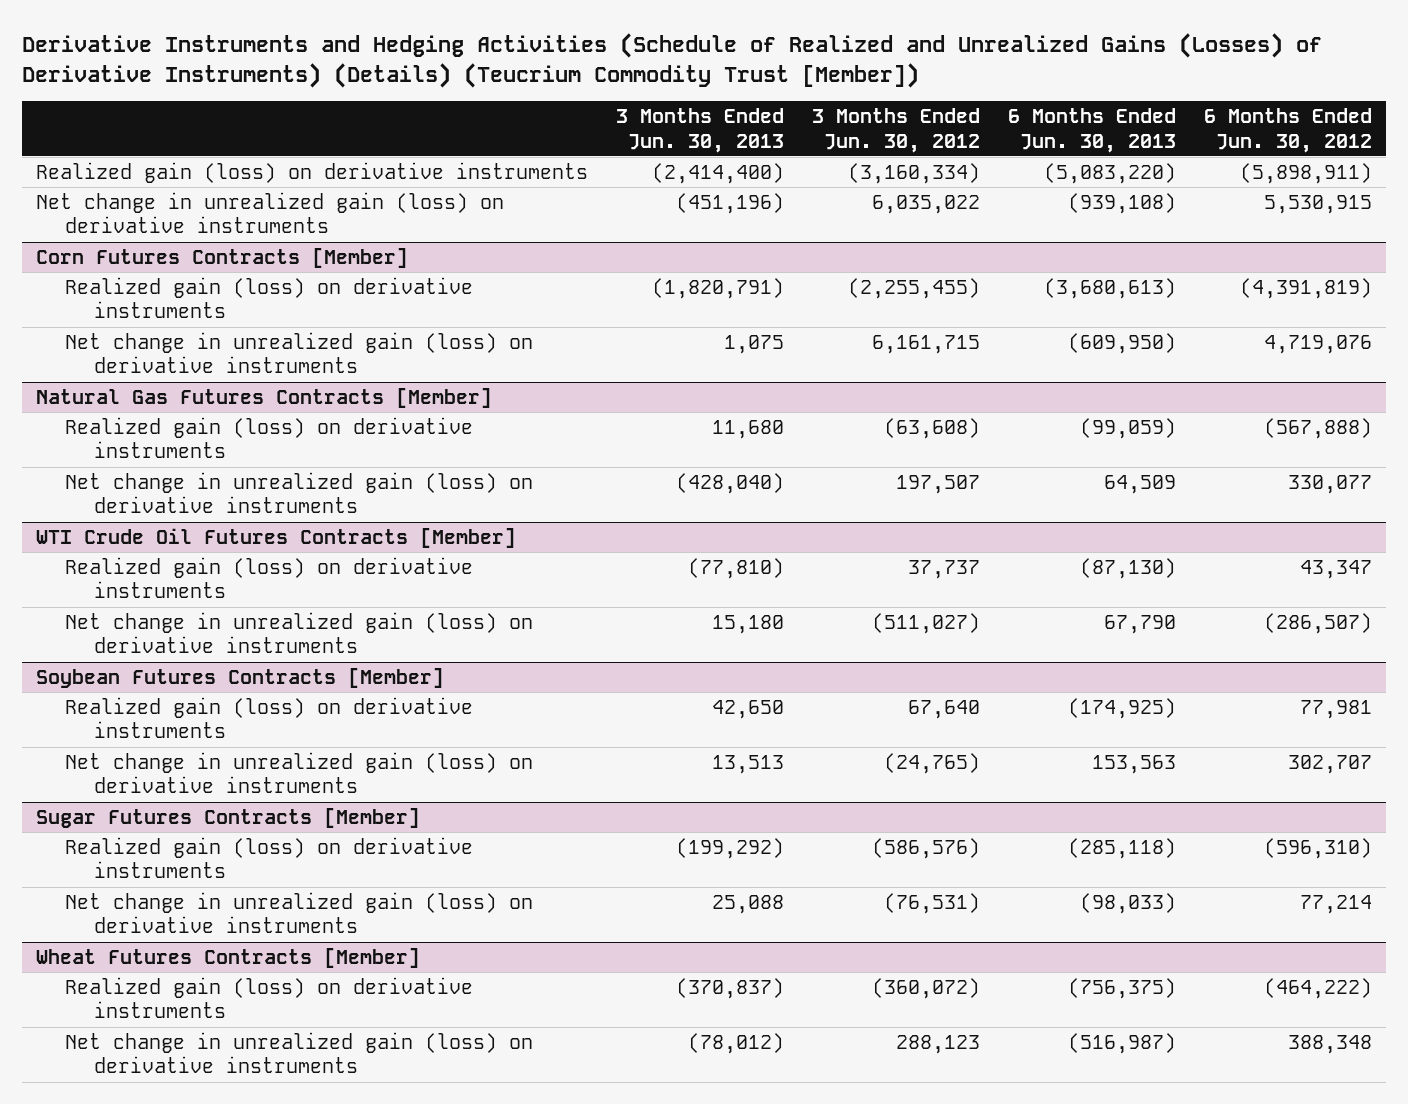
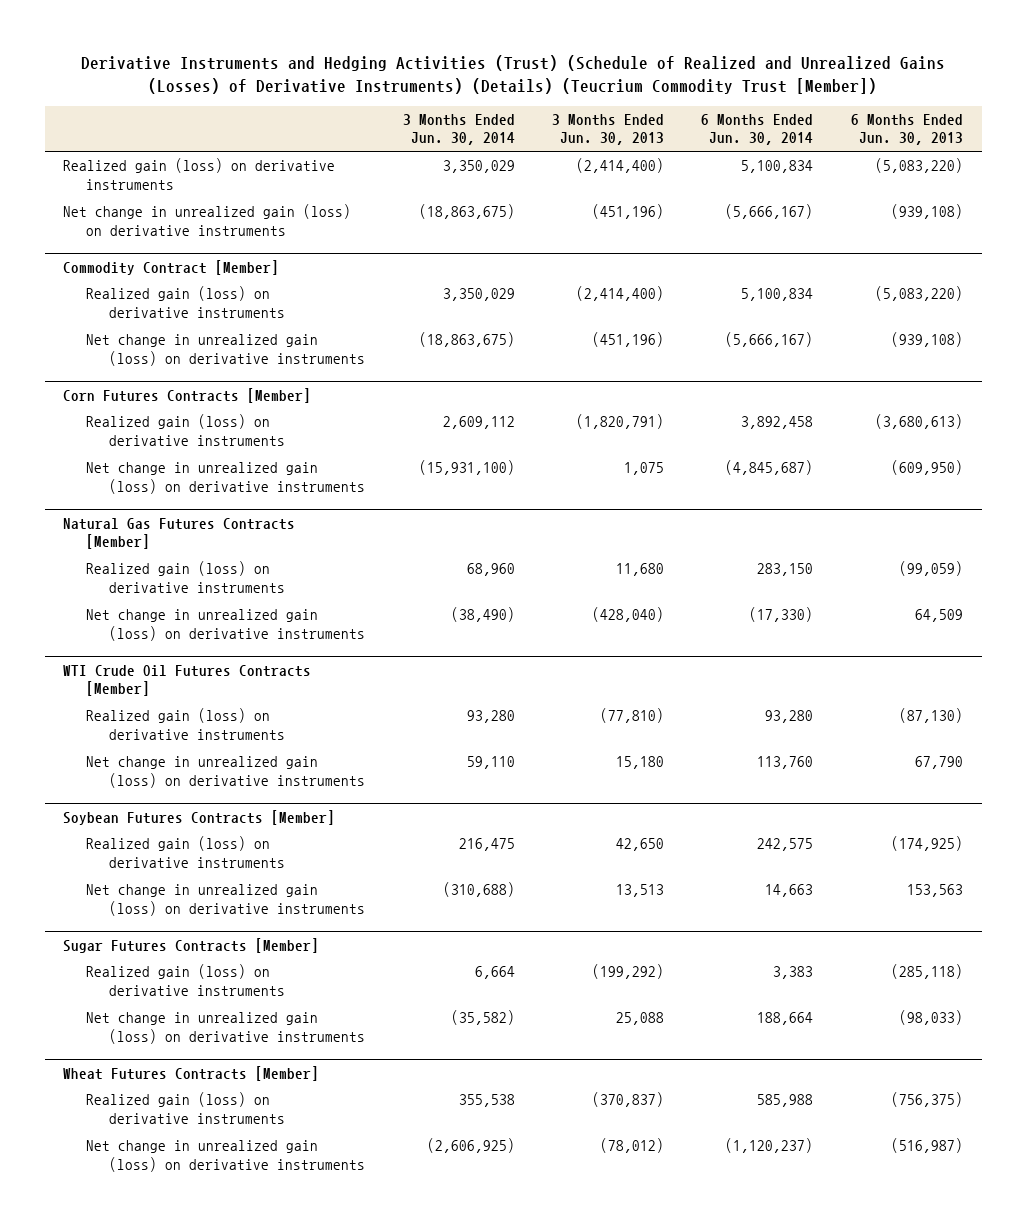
- Derivative Instruments and Hedging Activities (Schedule of Realized and Unrealized Gains (Losses) of Derivative Instruments) (Details) (Teucrium Commodity Trust [Member])
+ Derivative Instruments and Hedging Activities (Trust) (Schedule of Realized and Unrealized Gains (Losses) of Derivative Instruments) (Details) (Teucrium Commodity Trust [Member])
- | 3 Months Ended Jun. 30, 2013 | 3 Months Ended Jun. 30, 2012 | 6 Months Ended Jun. 30, 2013 | 6 Months Ended Jun. 30, 2012
+ | 3 Months Ended Jun. 30, 2014 | 3 Months Ended Jun. 30, 2013 | 6 Months Ended Jun. 30, 2014 | 6 Months Ended Jun. 30, 2013
+ Commodity Contract [Member]
+ Realized gain (loss) on derivative instruments | 3,350,029 | (2,414,400) | 5,100,834 | (5,083,220)
+ Net change in unrealized gain (loss) on derivative instruments | (18,863,675) | (451,196) | (5,666,167) | (939,108)

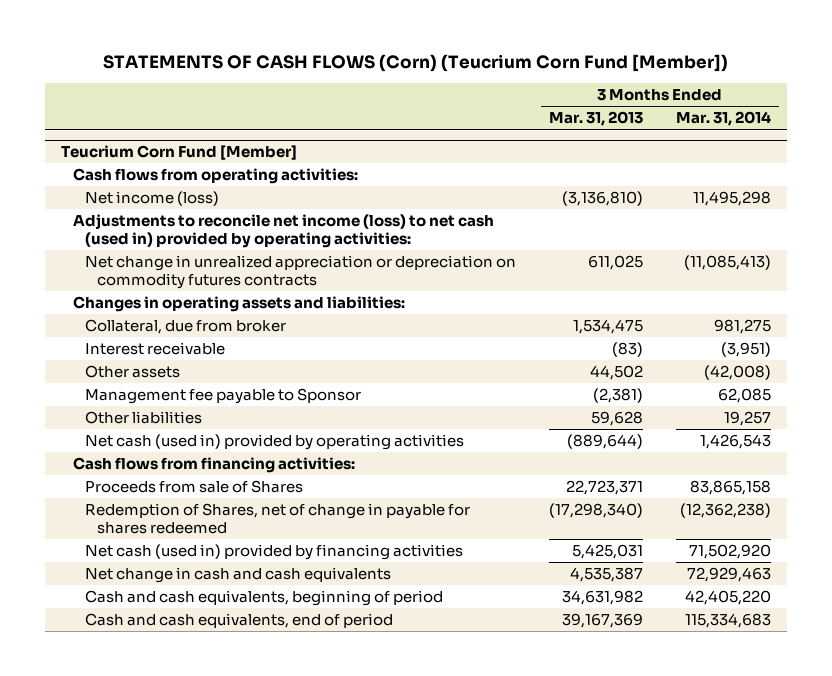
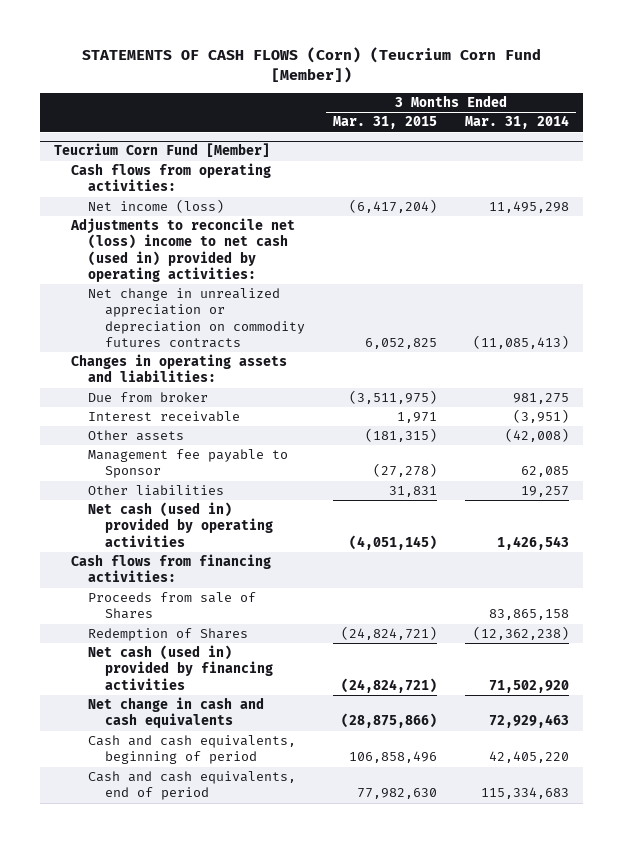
- | 3 Months Ended Mar. 31, 2013 | 3 Months Ended Mar. 31, 2014
+ | 3 Months Ended Mar. 31, 2015 | 3 Months Ended Mar. 31, 2014
@ Teucrium Corn Fund [Member]
- Adjustments to reconcile net income (loss) to net cash (used in) provided by operating activities:
+ Adjustments to reconcile net (loss) income to net cash (used in) provided by operating activities:
- Collateral, due from broker | 1,534,475 | 981,275
+ Due from broker | (3,511,975) | 981,275
- Redemption of Shares, net of change in payable for shares redeemed | (17,298,340) | (12,362,238)
+ Redemption of Shares | (24,824,721) | (12,362,238)

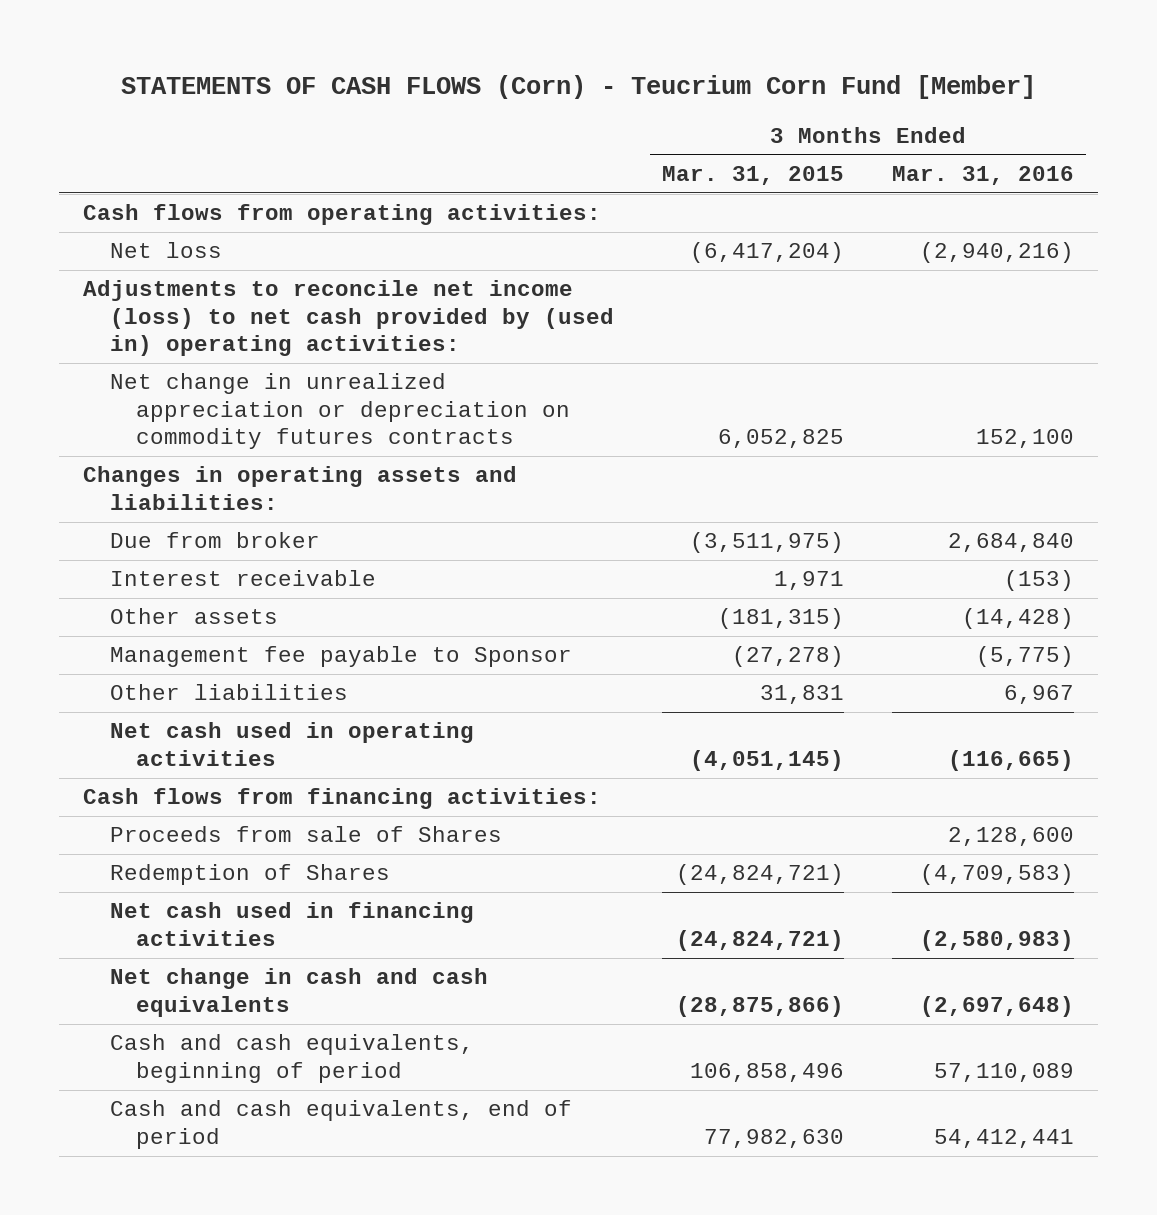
- STATEMENTS OF CASH FLOWS (Corn) (Teucrium Corn Fund [Member])
+ STATEMENTS OF CASH FLOWS (Corn) - Teucrium Corn Fund [Member]
- | 3 Months Ended Mar. 31, 2015 | 3 Months Ended Mar. 31, 2014
+ | 3 Months Ended Mar. 31, 2015 | 3 Months Ended Mar. 31, 2016
- Teucrium Corn Fund [Member]
- Net income (loss) | (6,417,204) | 11,495,298
- Adjustments to reconcile net (loss) income to net cash (used in) provided by operating activities:
+ Net loss | (6,417,204) | (2,940,216)
+ Adjustments to reconcile net income (loss) to net cash provided by (used in) operating activities:
- Net cash (used in) provided by operating activities | (4,051,145) | 1,426,543
+ Net cash used in operating activities | (4,051,145) | (116,665)
- Net cash (used in) provided by financing activities | (24,824,721) | 71,502,920
+ Net cash used in financing activities | (24,824,721) | (2,580,983)

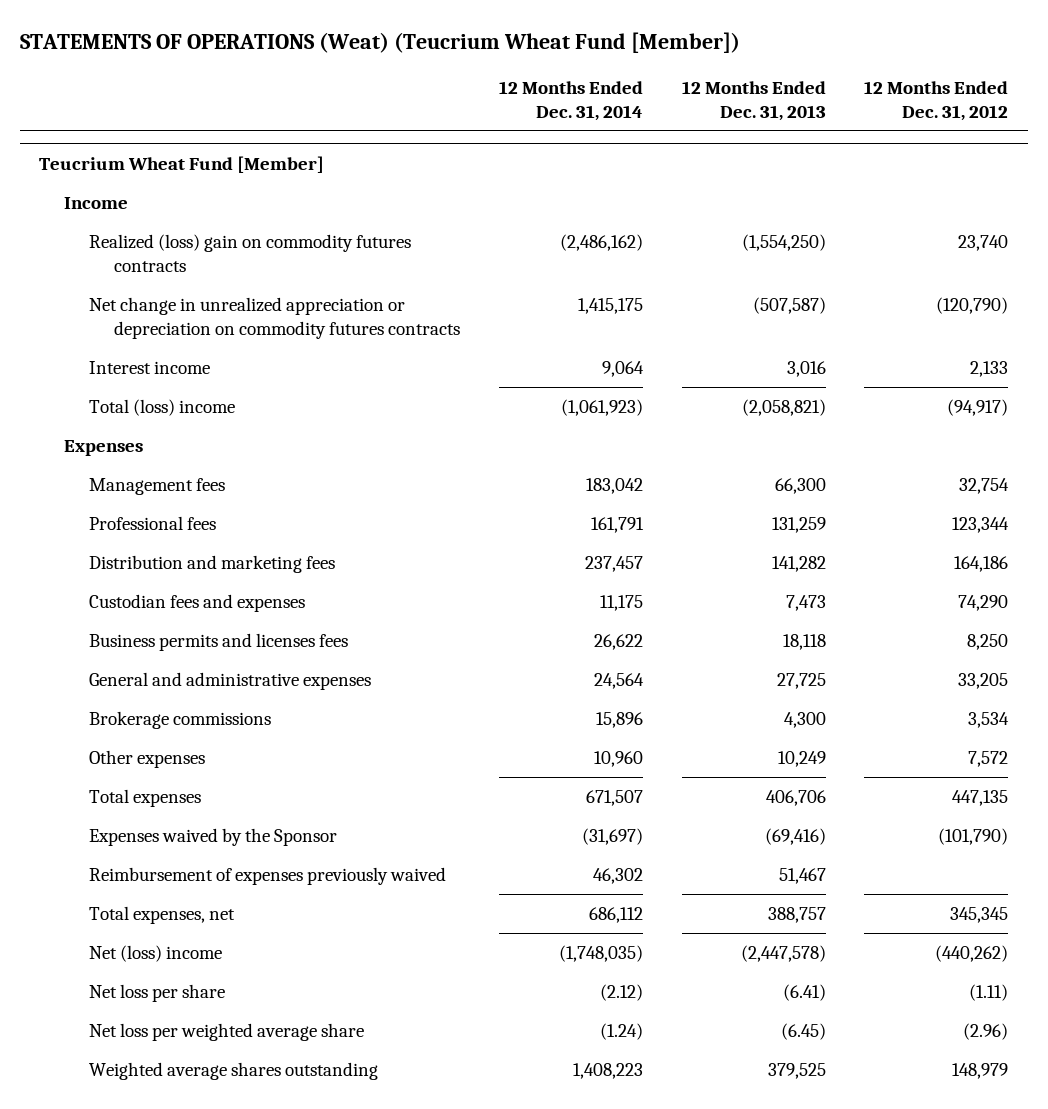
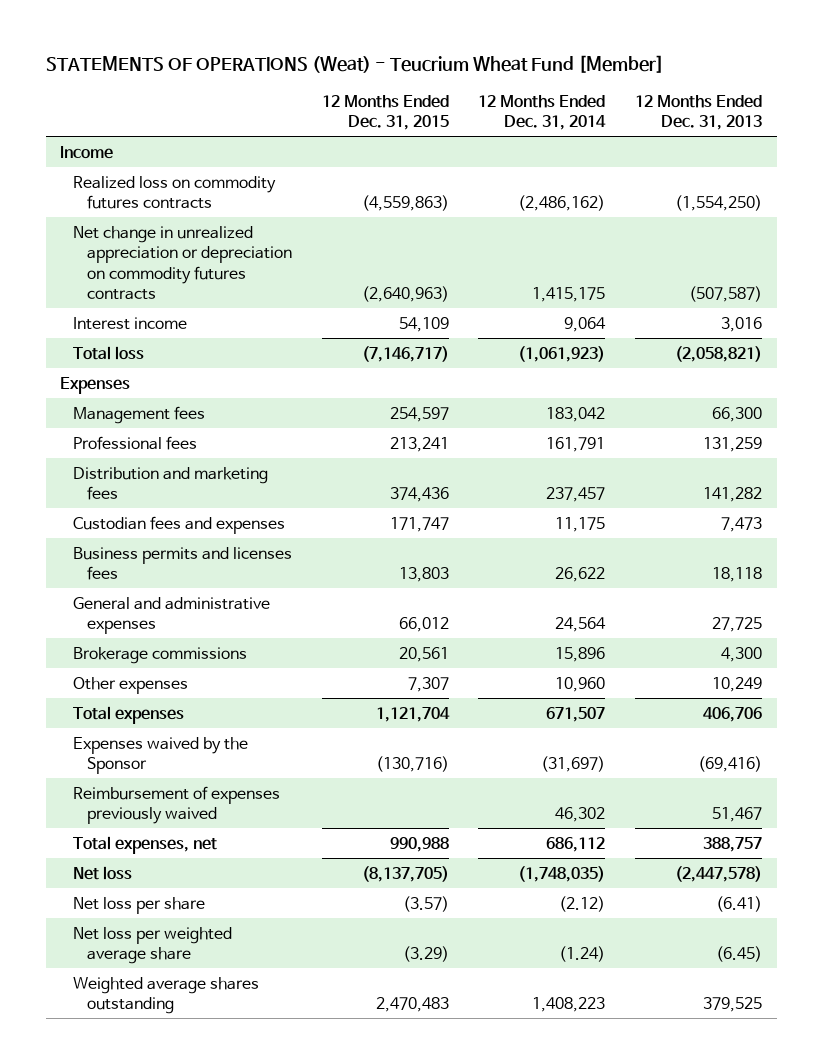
- STATEMENTS OF OPERATIONS (Weat) (Teucrium Wheat Fund [Member])
+ STATEMENTS OF OPERATIONS (Weat) - Teucrium Wheat Fund [Member]
- | 12 Months Ended Dec. 31, 2014 | 12 Months Ended Dec. 31, 2013 | 12 Months Ended Dec. 31, 2012
+ | 12 Months Ended Dec. 31, 2015 | 12 Months Ended Dec. 31, 2014 | 12 Months Ended Dec. 31, 2013
- Teucrium Wheat Fund [Member]
- Realized (loss) gain on commodity futures contracts | (2,486,162) | (1,554,250) | 23,740
+ Realized loss on commodity futures contracts | (4,559,863) | (2,486,162) | (1,554,250)
- Total (loss) income | (1,061,923) | (2,058,821) | (94,917)
+ Total loss | (7,146,717) | (1,061,923) | (2,058,821)
- Net (loss) income | (1,748,035) | (2,447,578) | (440,262)
+ Net loss | (8,137,705) | (1,748,035) | (2,447,578)

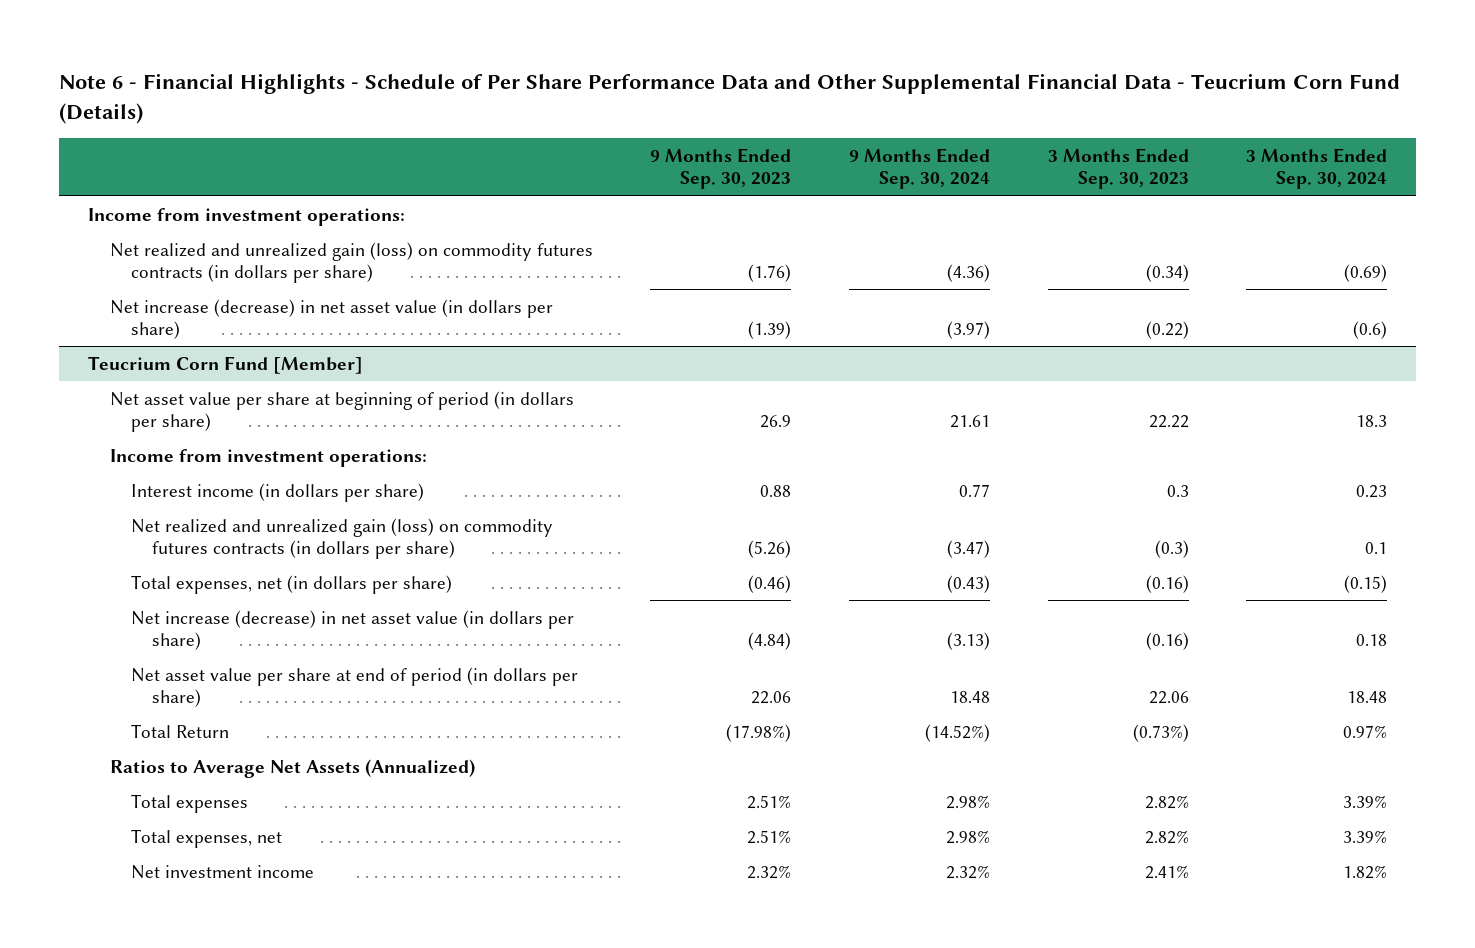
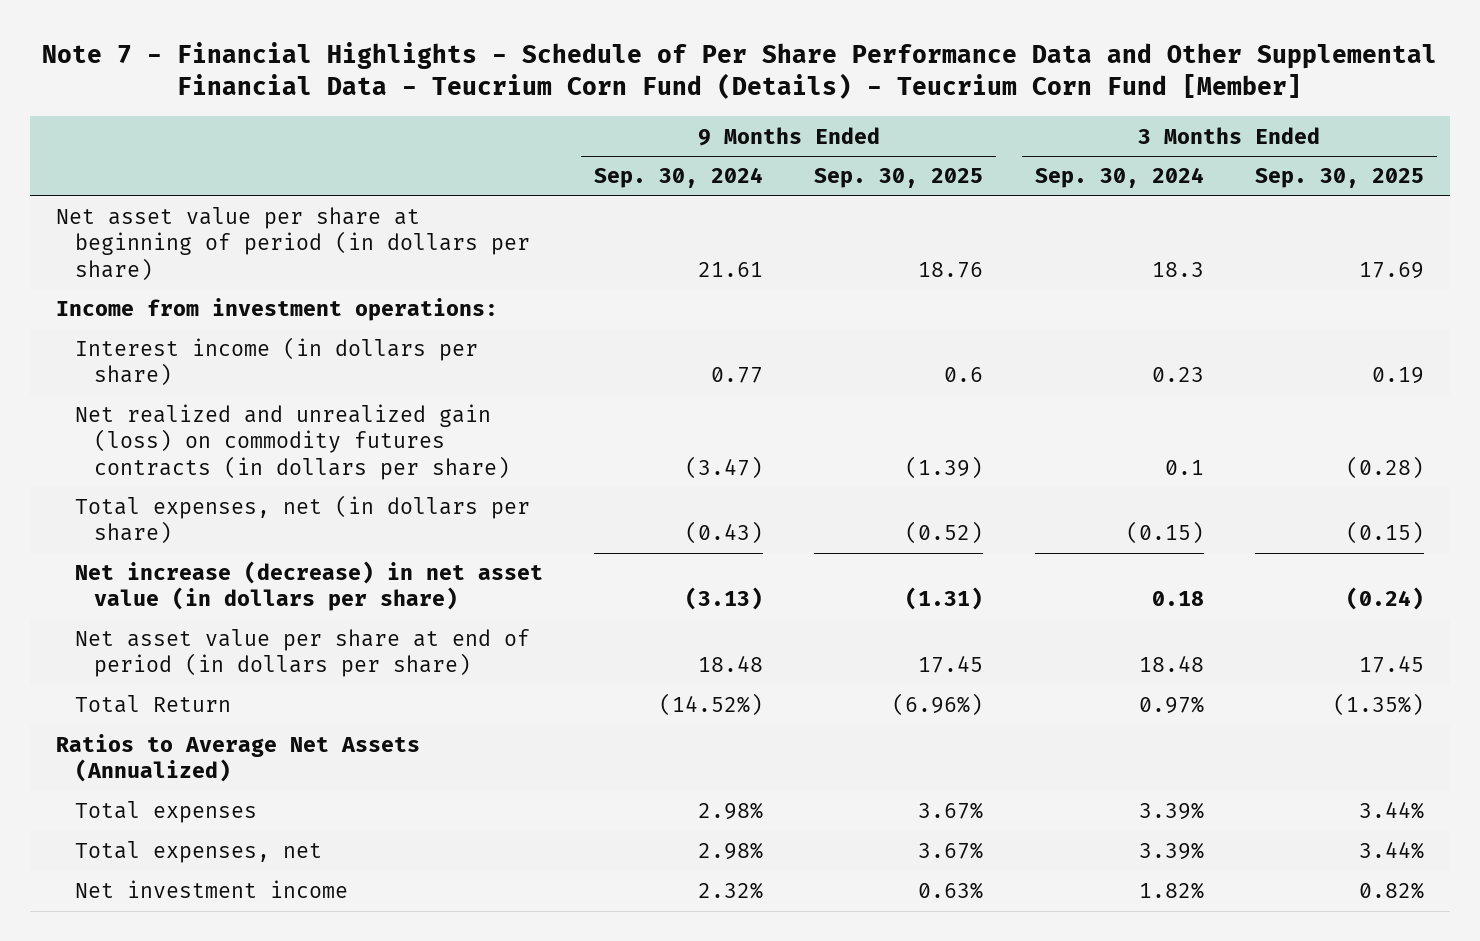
- Note 6 - Financial Highlights - Schedule of Per Share Performance Data and Other Supplemental Financial Data - Teucrium Corn Fund (Details)
+ Note 7 - Financial Highlights - Schedule of Per Share Performance Data and Other Supplemental Financial Data - Teucrium Corn Fund (Details) - Teucrium Corn Fund [Member]
- | 9 Months Ended Sep. 30, 2023 | 9 Months Ended Sep. 30, 2024 | 3 Months Ended Sep. 30, 2023 | 3 Months Ended Sep. 30, 2024
+ | 9 Months Ended Sep. 30, 2024 | 9 Months Ended Sep. 30, 2025 | 3 Months Ended Sep. 30, 2024 | 3 Months Ended Sep. 30, 2025
- Income from investment operations:
- Net realized and unrealized gain (loss) on commodity futures contracts (in dollars per share) | (1.76) | (4.36) | (0.34) | (0.69)
- Net increase (decrease) in net asset value (in dollars per share) | (1.39) | (3.97) | (0.22) | (0.6)
- Teucrium Corn Fund [Member]

